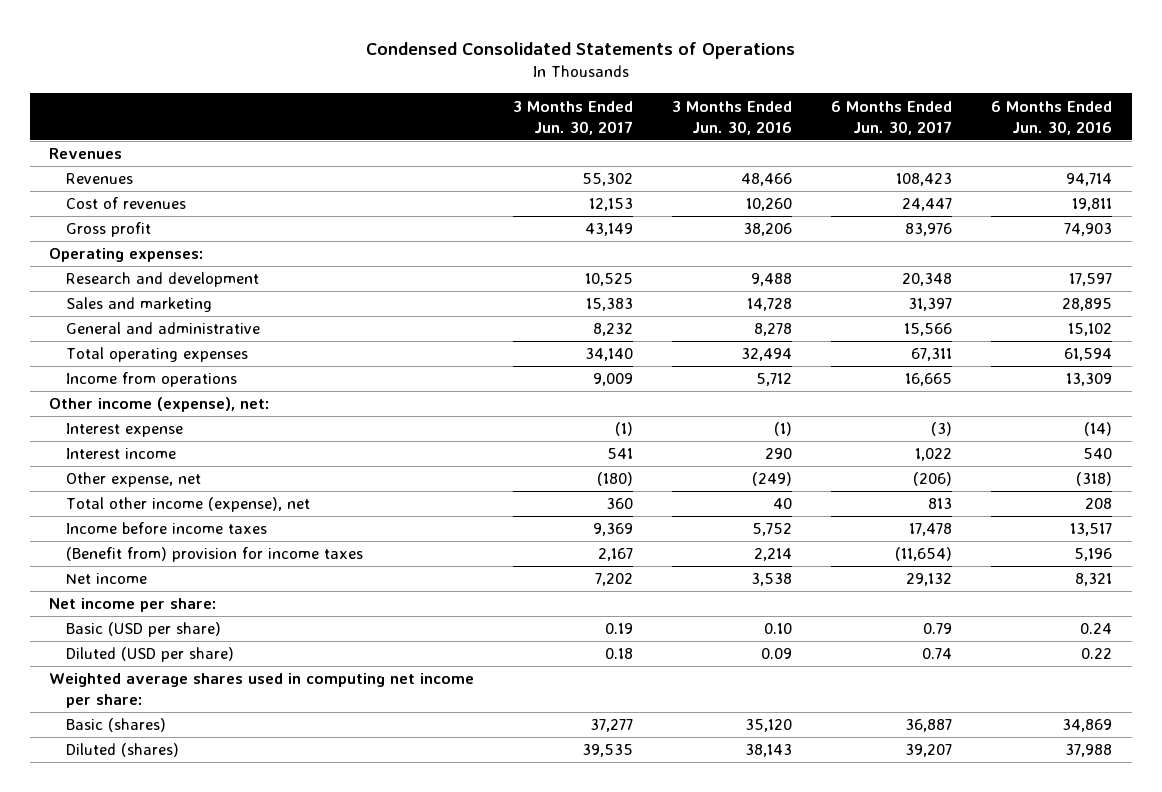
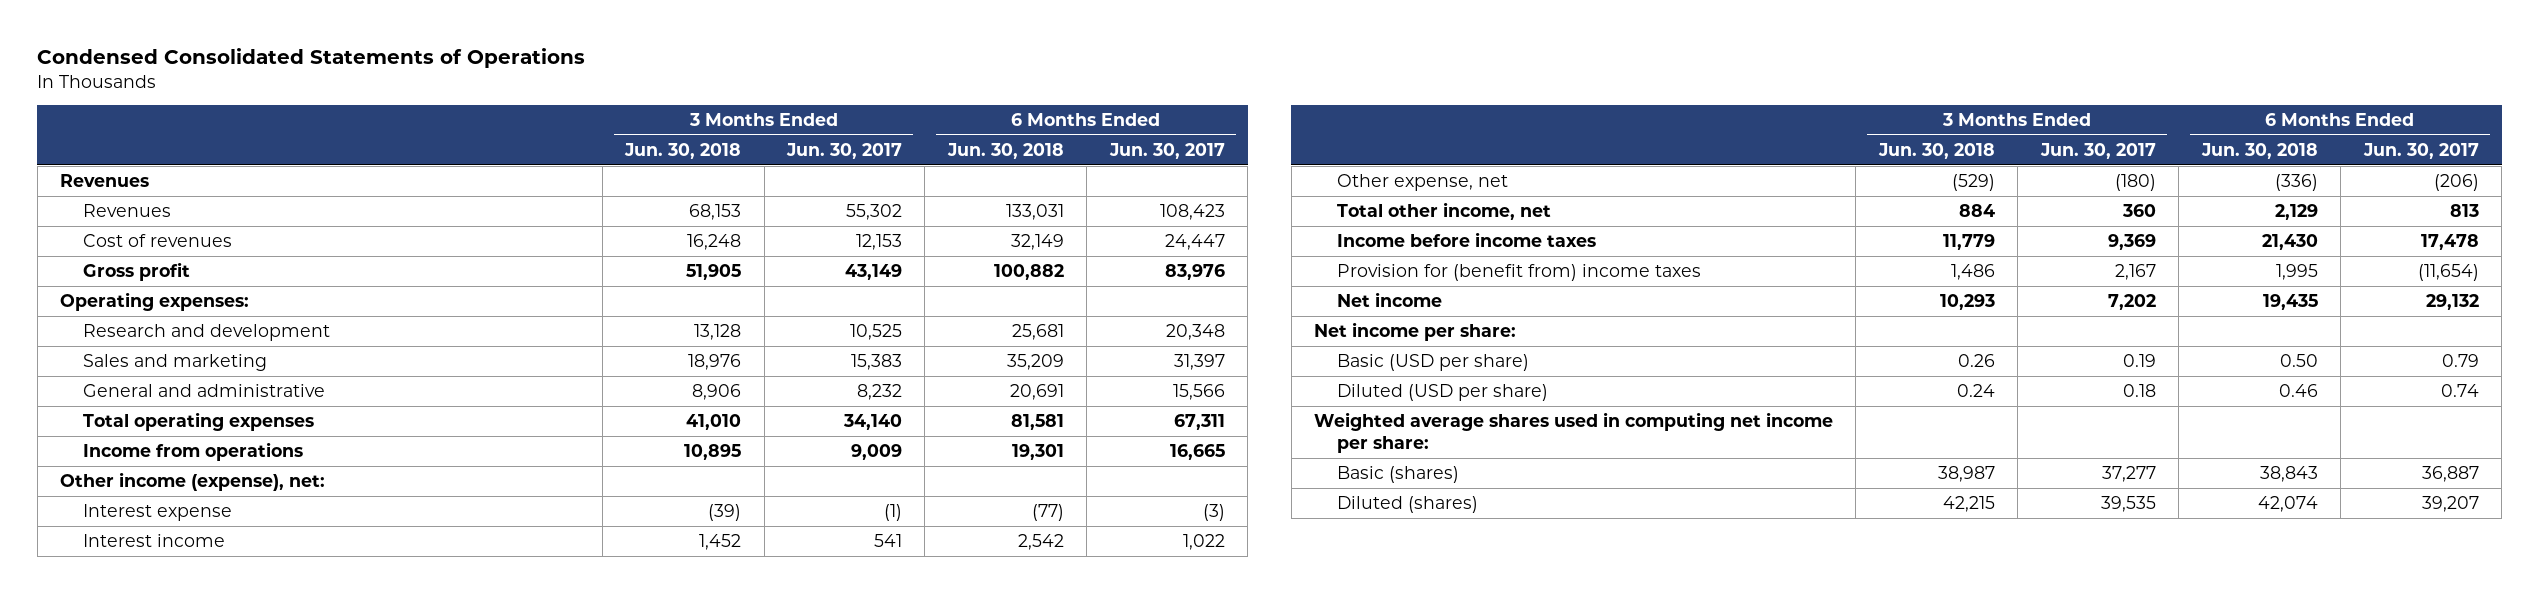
- | 3 Months Ended Jun. 30, 2017 | 3 Months Ended Jun. 30, 2016 | 6 Months Ended Jun. 30, 2017 | 6 Months Ended Jun. 30, 2016
+ | 3 Months Ended Jun. 30, 2018 | 3 Months Ended Jun. 30, 2017 | 6 Months Ended Jun. 30, 2018 | 6 Months Ended Jun. 30, 2017
- Total other income (expense), net | 360 | 40 | 813 | 208
+ Total other income, net | 884 | 360 | 2,129 | 813
- (Benefit from) provision for income taxes | 2,167 | 2,214 | (11,654) | 5,196
+ Provision for (benefit from) income taxes | 1,486 | 2,167 | 1,995 | (11,654)

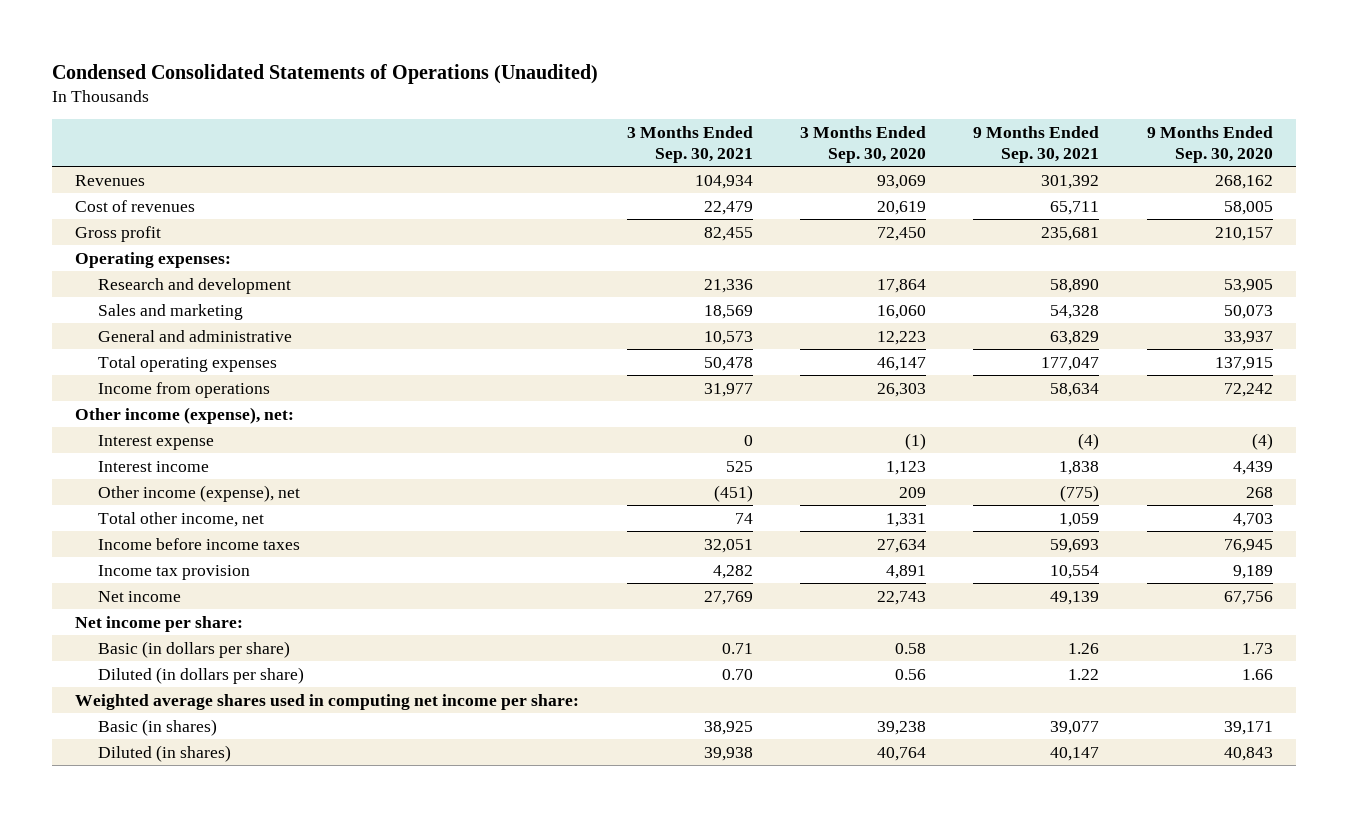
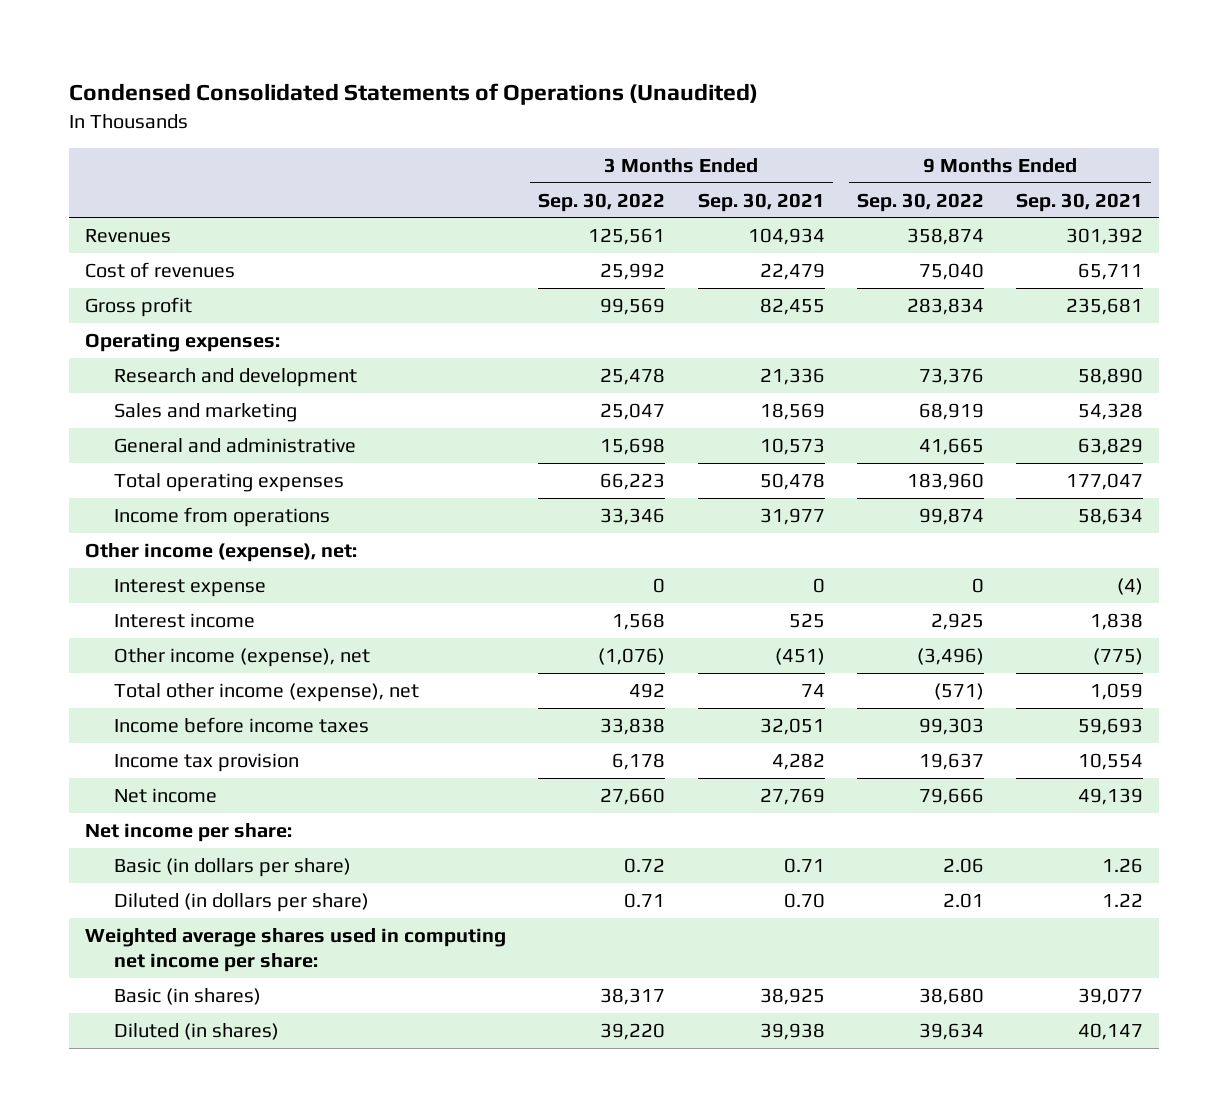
- | 3 Months Ended Sep. 30, 2021 | 3 Months Ended Sep. 30, 2020 | 9 Months Ended Sep. 30, 2021 | 9 Months Ended Sep. 30, 2020
+ | 3 Months Ended Sep. 30, 2022 | 3 Months Ended Sep. 30, 2021 | 9 Months Ended Sep. 30, 2022 | 9 Months Ended Sep. 30, 2021
- Total other income, net | 74 | 1,331 | 1,059 | 4,703
+ Total other income (expense), net | 492 | 74 | (571) | 1,059

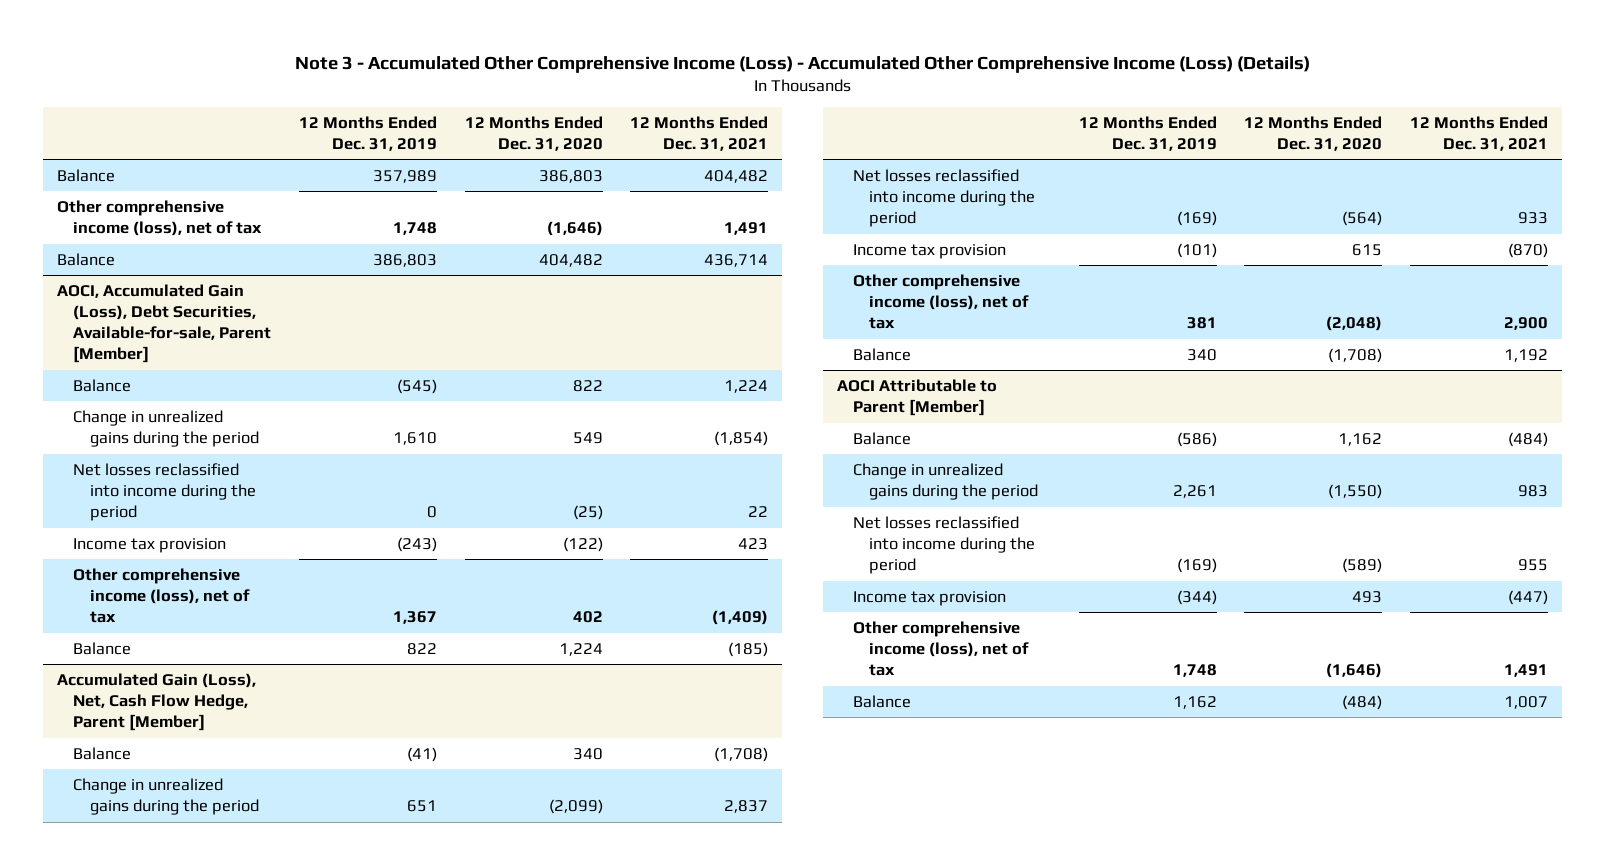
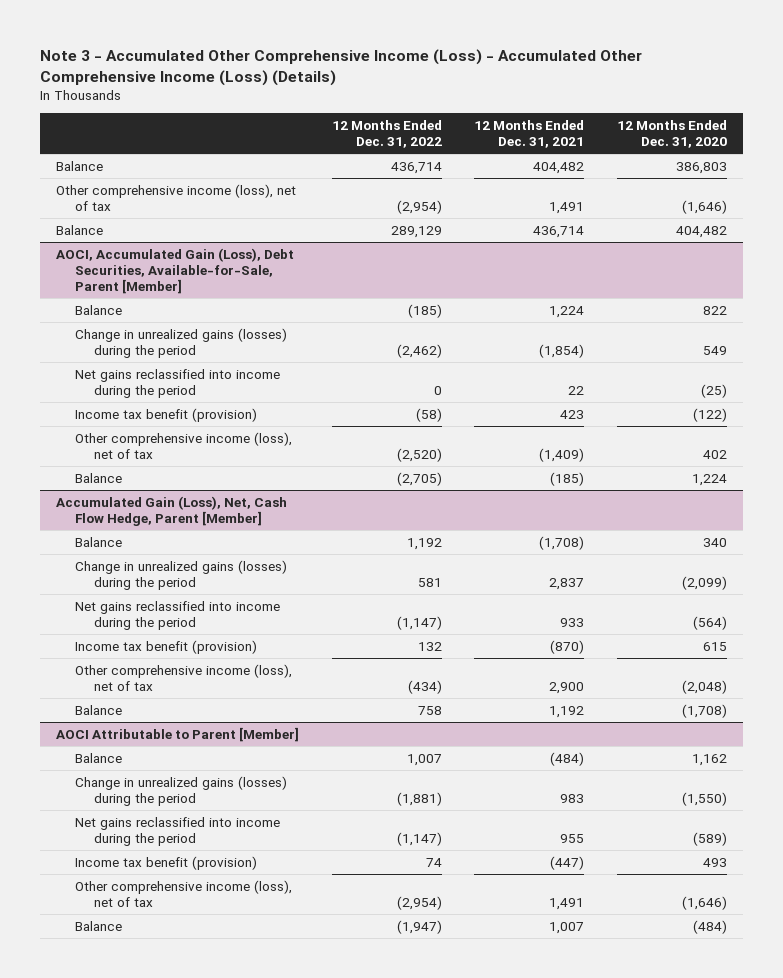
- | 12 Months Ended Dec. 31, 2019 | 12 Months Ended Dec. 31, 2020 | 12 Months Ended Dec. 31, 2021
+ | 12 Months Ended Dec. 31, 2022 | 12 Months Ended Dec. 31, 2021 | 12 Months Ended Dec. 31, 2020
- AOCI, Accumulated Gain (Loss), Debt Securities, Available-for-sale, Parent [Member]
+ AOCI, Accumulated Gain (Loss), Debt Securities, Available-for-Sale, Parent [Member]
- Change in unrealized gains during the period | 1,610 | 549 | (1,854)
- Net losses reclassified into income during the period | 0 | (25) | 22
- Income tax provision | (243) | (122) | 423
+ Change in unrealized gains (losses) during the period | (2,462) | (1,854) | 549
+ Net gains reclassified into income during the period | 0 | 22 | (25)
+ Income tax benefit (provision) | (58) | 423 | (122)
@ Accumulated Gain (Loss), Net, Cash Flow Hedge, Parent [Member]
- Change in unrealized gains during the period | 651 | (2,099) | 2,837
- Net losses reclassified into income during the period | (169) | (564) | 933
- Income tax provision | (101) | 615 | (870)
+ Change in unrealized gains (losses) during the period | 581 | 2,837 | (2,099)
+ Net gains reclassified into income during the period | (1,147) | 933 | (564)
+ Income tax benefit (provision) | 132 | (870) | 615
@ AOCI Attributable to Parent [Member]
- Change in unrealized gains during the period | 2,261 | (1,550) | 983
- Net losses reclassified into income during the period | (169) | (589) | 955
- Income tax provision | (344) | 493 | (447)
+ Change in unrealized gains (losses) during the period | (1,881) | 983 | (1,550)
+ Net gains reclassified into income during the period | (1,147) | 955 | (589)
+ Income tax benefit (provision) | 74 | (447) | 493

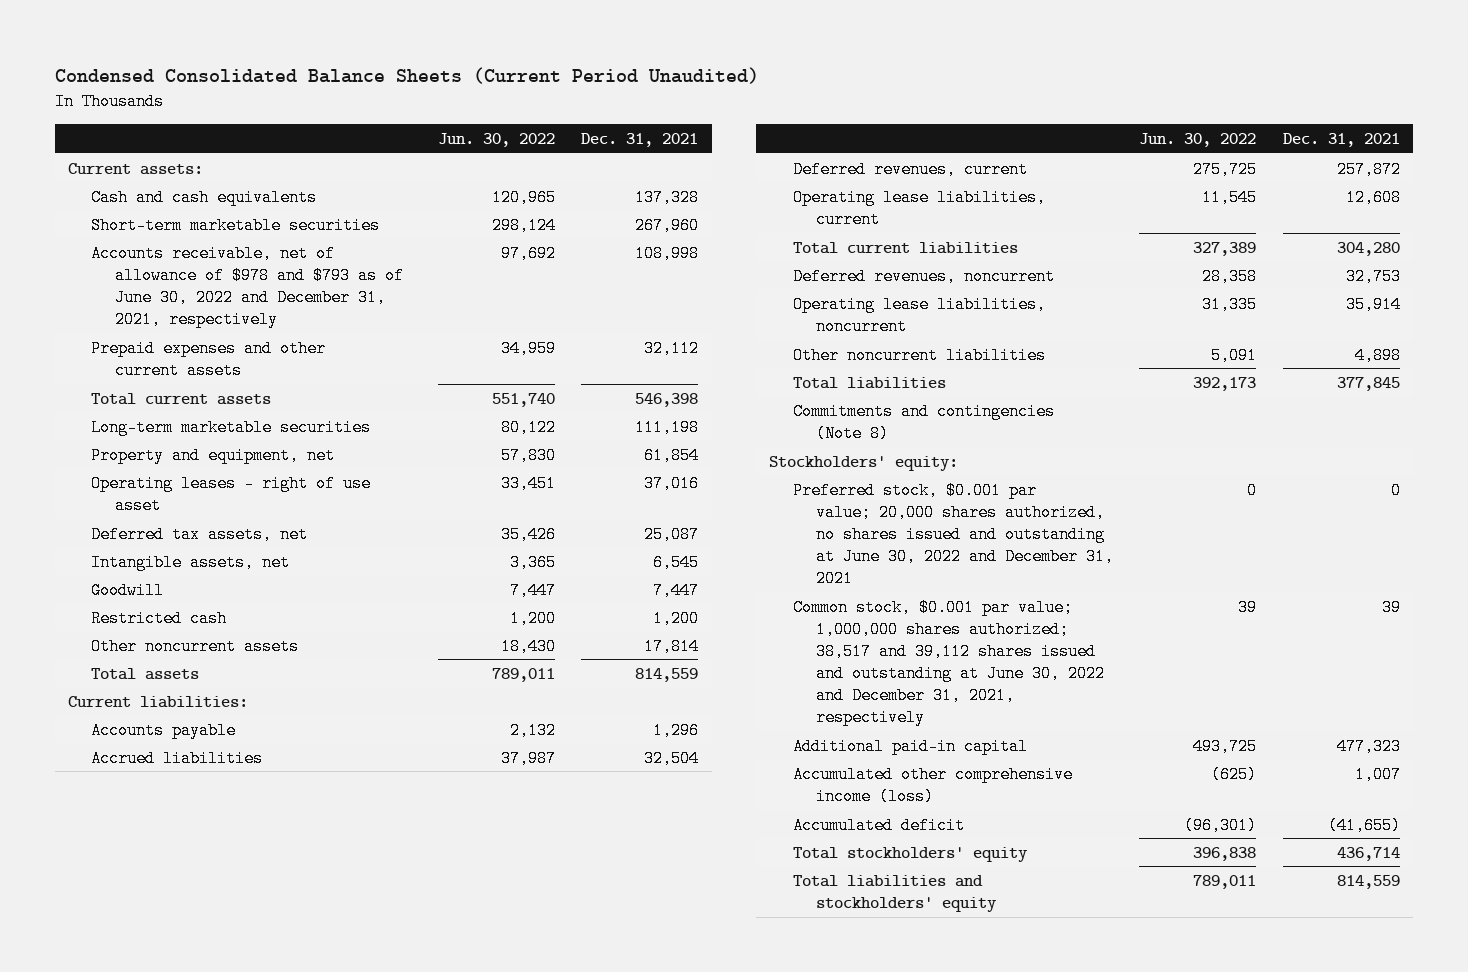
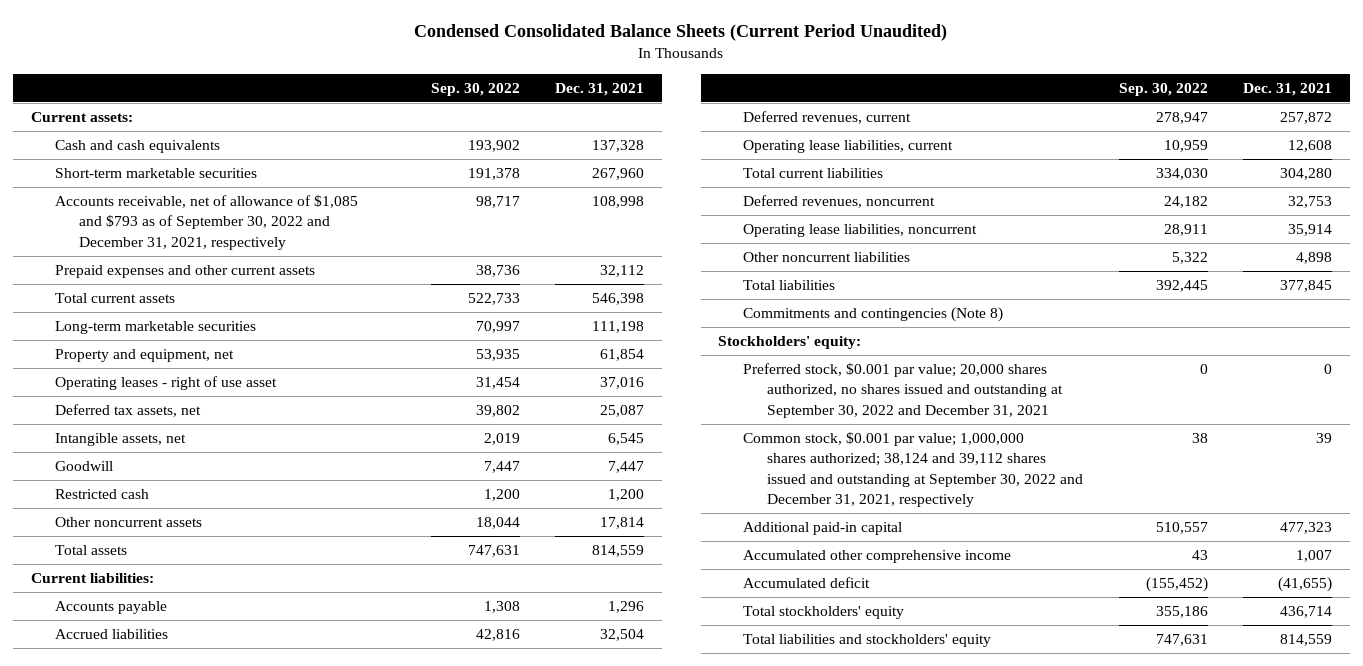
- | Jun. 30, 2022 | Dec. 31, 2021
+ | Sep. 30, 2022 | Dec. 31, 2021
- Accounts receivable, net of allowance of $978 and $793 as of June 30, 2022 and December 31, 2021, respectively | 97,692 | 108,998
+ Accounts receivable, net of allowance of $1,085 and $793 as of September 30, 2022 and December 31, 2021, respectively | 98,717 | 108,998
- Preferred stock, $0.001 par value; 20,000 shares authorized, no shares issued and outstanding at June 30, 2022 and December 31, 2021 | 0 | 0
- Common stock, $0.001 par value; 1,000,000 shares authorized; 38,517 and 39,112 shares issued and outstanding at June 30, 2022 and December 31, 2021, respectively | 39 | 39
+ Preferred stock, $0.001 par value; 20,000 shares authorized, no shares issued and outstanding at September 30, 2022 and December 31, 2021 | 0 | 0
+ Common stock, $0.001 par value; 1,000,000 shares authorized; 38,124 and 39,112 shares issued and outstanding at September 30, 2022 and December 31, 2021, respectively | 38 | 39
- Accumulated other comprehensive income (loss) | (625) | 1,007
+ Accumulated other comprehensive income | 43 | 1,007

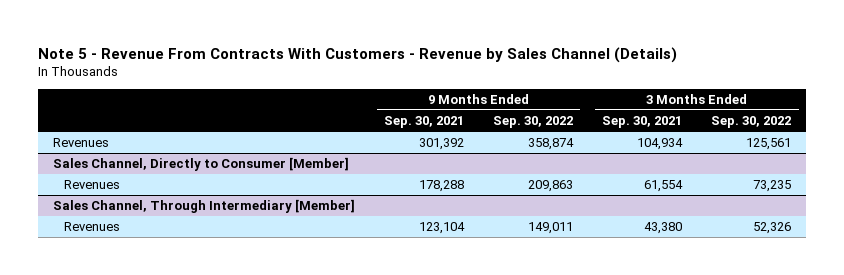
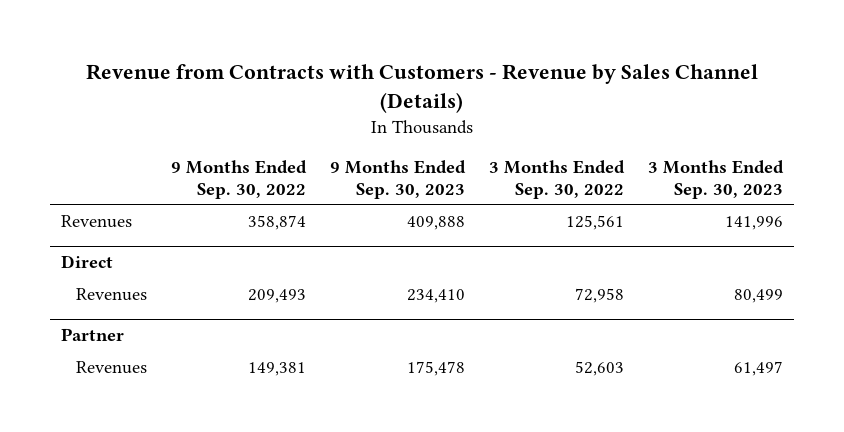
- Note 5 - Revenue From Contracts With Customers - Revenue by Sales Channel (Details)
+ Revenue from Contracts with Customers - Revenue by Sales Channel (Details)
- | 9 Months Ended Sep. 30, 2021 | 9 Months Ended Sep. 30, 2022 | 3 Months Ended Sep. 30, 2021 | 3 Months Ended Sep. 30, 2022
+ | 9 Months Ended Sep. 30, 2022 | 9 Months Ended Sep. 30, 2023 | 3 Months Ended Sep. 30, 2022 | 3 Months Ended Sep. 30, 2023
- Sales Channel, Directly to Consumer [Member]
- Revenues | 178,288 | 209,863 | 61,554 | 73,235
- Sales Channel, Through Intermediary [Member]
- Revenues | 123,104 | 149,011 | 43,380 | 52,326
+ Direct
+ Revenues | 209,493 | 234,410 | 72,958 | 80,499
+ Partner
+ Revenues | 149,381 | 175,478 | 52,603 | 61,497

